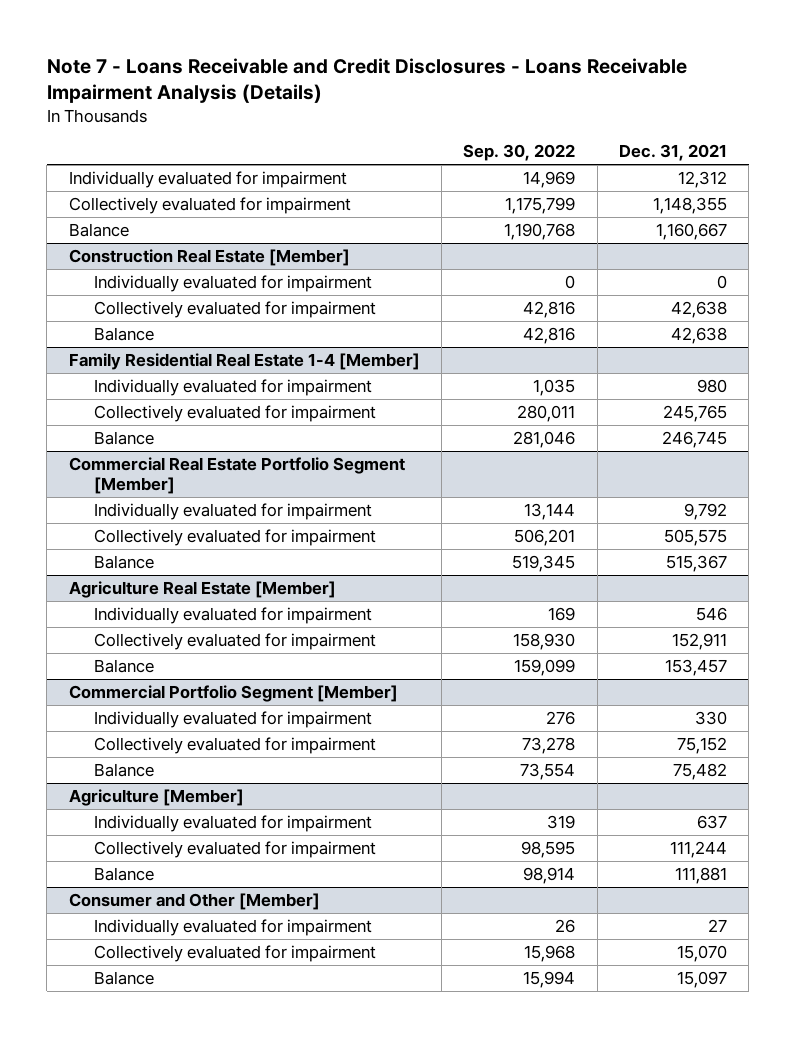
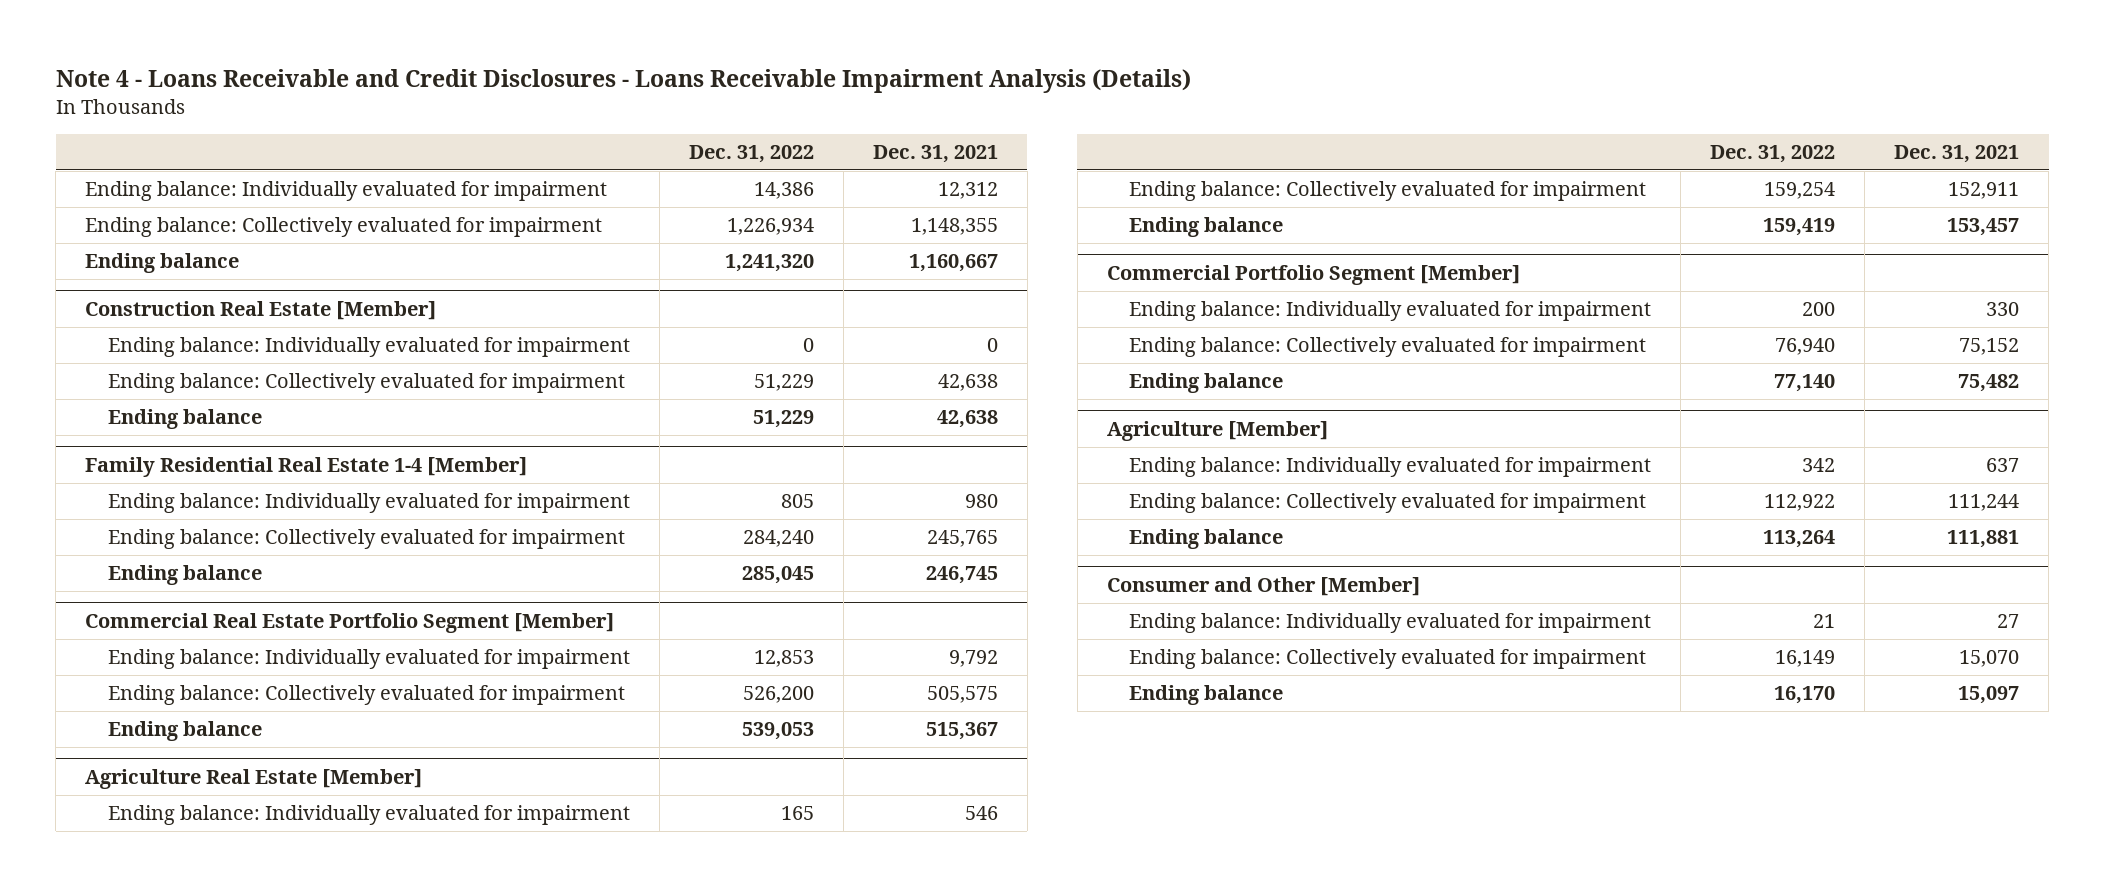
- Note 7 - Loans Receivable and Credit Disclosures - Loans Receivable Impairment Analysis (Details)
+ Note 4 - Loans Receivable and Credit Disclosures - Loans Receivable Impairment Analysis (Details)
- | Sep. 30, 2022 | Dec. 31, 2021
+ | Dec. 31, 2022 | Dec. 31, 2021
- Individually evaluated for impairment | 14,969 | 12,312
- Collectively evaluated for impairment | 1,175,799 | 1,148,355
- Balance | 1,190,768 | 1,160,667
+ Ending balance: Individually evaluated for impairment | 14,386 | 12,312
+ Ending balance: Collectively evaluated for impairment | 1,226,934 | 1,148,355
+ Ending balance | 1,241,320 | 1,160,667
@ Construction Real Estate [Member]
- Individually evaluated for impairment | 0 | 0
- Collectively evaluated for impairment | 42,816 | 42,638
- Balance | 42,816 | 42,638
+ Ending balance: Individually evaluated for impairment | 0 | 0
+ Ending balance: Collectively evaluated for impairment | 51,229 | 42,638
+ Ending balance | 51,229 | 42,638
@ Family Residential Real Estate 1-4 [Member]
- Individually evaluated for impairment | 1,035 | 980
- Collectively evaluated for impairment | 280,011 | 245,765
- Balance | 281,046 | 246,745
+ Ending balance: Individually evaluated for impairment | 805 | 980
+ Ending balance: Collectively evaluated for impairment | 284,240 | 245,765
+ Ending balance | 285,045 | 246,745
@ Commercial Real Estate Portfolio Segment [Member]
- Individually evaluated for impairment | 13,144 | 9,792
- Collectively evaluated for impairment | 506,201 | 505,575
- Balance | 519,345 | 515,367
+ Ending balance: Individually evaluated for impairment | 12,853 | 9,792
+ Ending balance: Collectively evaluated for impairment | 526,200 | 505,575
+ Ending balance | 539,053 | 515,367
@ Agriculture Real Estate [Member]
- Individually evaluated for impairment | 169 | 546
- Collectively evaluated for impairment | 158,930 | 152,911
- Balance | 159,099 | 153,457
+ Ending balance: Individually evaluated for impairment | 165 | 546
+ Ending balance: Collectively evaluated for impairment | 159,254 | 152,911
+ Ending balance | 159,419 | 153,457
@ Commercial Portfolio Segment [Member]
- Individually evaluated for impairment | 276 | 330
- Collectively evaluated for impairment | 73,278 | 75,152
- Balance | 73,554 | 75,482
+ Ending balance: Individually evaluated for impairment | 200 | 330
+ Ending balance: Collectively evaluated for impairment | 76,940 | 75,152
+ Ending balance | 77,140 | 75,482
@ Agriculture [Member]
- Individually evaluated for impairment | 319 | 637
- Collectively evaluated for impairment | 98,595 | 111,244
- Balance | 98,914 | 111,881
+ Ending balance: Individually evaluated for impairment | 342 | 637
+ Ending balance: Collectively evaluated for impairment | 112,922 | 111,244
+ Ending balance | 113,264 | 111,881
@ Consumer and Other [Member]
- Individually evaluated for impairment | 26 | 27
- Collectively evaluated for impairment | 15,968 | 15,070
- Balance | 15,994 | 15,097
+ Ending balance: Individually evaluated for impairment | 21 | 27
+ Ending balance: Collectively evaluated for impairment | 16,149 | 15,070
+ Ending balance | 16,170 | 15,097

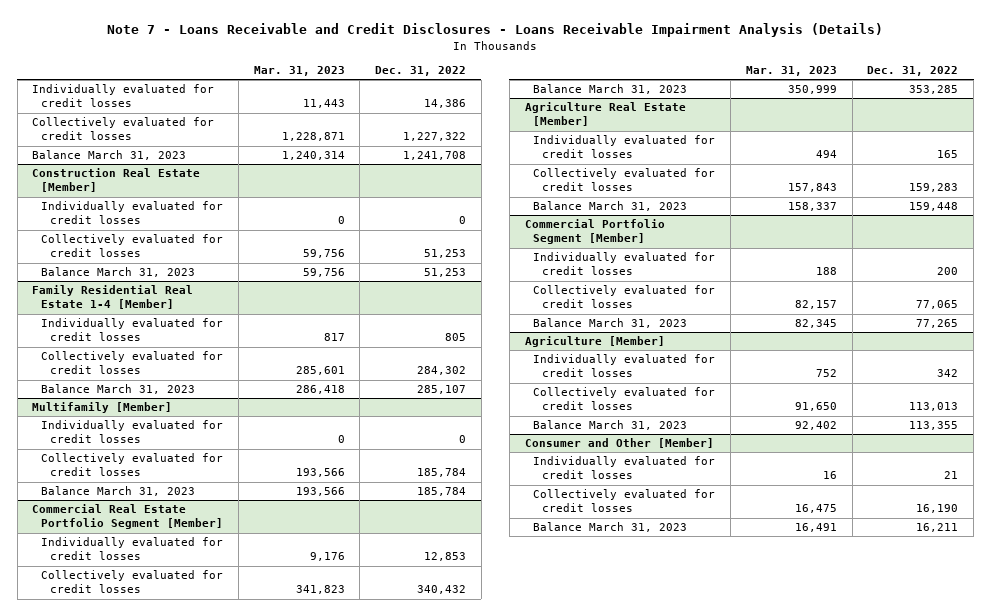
- Note 4 - Loans Receivable and Credit Disclosures - Loans Receivable Impairment Analysis (Details)
+ Note 7 - Loans Receivable and Credit Disclosures - Loans Receivable Impairment Analysis (Details)
- | Dec. 31, 2022 | Dec. 31, 2021
+ | Mar. 31, 2023 | Dec. 31, 2022
- Ending balance: Individually evaluated for impairment | 14,386 | 12,312
- Ending balance: Collectively evaluated for impairment | 1,226,934 | 1,148,355
- Ending balance | 1,241,320 | 1,160,667
+ Individually evaluated for credit losses | 11,443 | 14,386
+ Collectively evaluated for credit losses | 1,228,871 | 1,227,322
+ Balance March 31, 2023 | 1,240,314 | 1,241,708
@ Construction Real Estate [Member]
- Ending balance: Individually evaluated for impairment | 0 | 0
- Ending balance: Collectively evaluated for impairment | 51,229 | 42,638
- Ending balance | 51,229 | 42,638
+ Individually evaluated for credit losses | 0 | 0
+ Collectively evaluated for credit losses | 59,756 | 51,253
+ Balance March 31, 2023 | 59,756 | 51,253
@ Family Residential Real Estate 1-4 [Member]
- Ending balance: Individually evaluated for impairment | 805 | 980
- Ending balance: Collectively evaluated for impairment | 284,240 | 245,765
- Ending balance | 285,045 | 246,745
+ Individually evaluated for credit losses | 817 | 805
+ Collectively evaluated for credit losses | 285,601 | 284,302
+ Balance March 31, 2023 | 286,418 | 285,107
+ Multifamily [Member]
+ Individually evaluated for credit losses | 0 | 0
+ Collectively evaluated for credit losses | 193,566 | 185,784
+ Balance March 31, 2023 | 193,566 | 185,784
@ Commercial Real Estate Portfolio Segment [Member]
- Ending balance: Individually evaluated for impairment | 12,853 | 9,792
- Ending balance: Collectively evaluated for impairment | 526,200 | 505,575
- Ending balance | 539,053 | 515,367
+ Individually evaluated for credit losses | 9,176 | 12,853
+ Collectively evaluated for credit losses | 341,823 | 340,432
+ Balance March 31, 2023 | 350,999 | 353,285
@ Agriculture Real Estate [Member]
- Ending balance: Individually evaluated for impairment | 165 | 546
- Ending balance: Collectively evaluated for impairment | 159,254 | 152,911
- Ending balance | 159,419 | 153,457
+ Individually evaluated for credit losses | 494 | 165
+ Collectively evaluated for credit losses | 157,843 | 159,283
+ Balance March 31, 2023 | 158,337 | 159,448
@ Commercial Portfolio Segment [Member]
- Ending balance: Individually evaluated for impairment | 200 | 330
- Ending balance: Collectively evaluated for impairment | 76,940 | 75,152
- Ending balance | 77,140 | 75,482
+ Individually evaluated for credit losses | 188 | 200
+ Collectively evaluated for credit losses | 82,157 | 77,065
+ Balance March 31, 2023 | 82,345 | 77,265
@ Agriculture [Member]
- Ending balance: Individually evaluated for impairment | 342 | 637
- Ending balance: Collectively evaluated for impairment | 112,922 | 111,244
- Ending balance | 113,264 | 111,881
+ Individually evaluated for credit losses | 752 | 342
+ Collectively evaluated for credit losses | 91,650 | 113,013
+ Balance March 31, 2023 | 92,402 | 113,355
@ Consumer and Other [Member]
- Ending balance: Individually evaluated for impairment | 21 | 27
- Ending balance: Collectively evaluated for impairment | 16,149 | 15,070
- Ending balance | 16,170 | 15,097
+ Individually evaluated for credit losses | 16 | 21
+ Collectively evaluated for credit losses | 16,475 | 16,190
+ Balance March 31, 2023 | 16,491 | 16,211

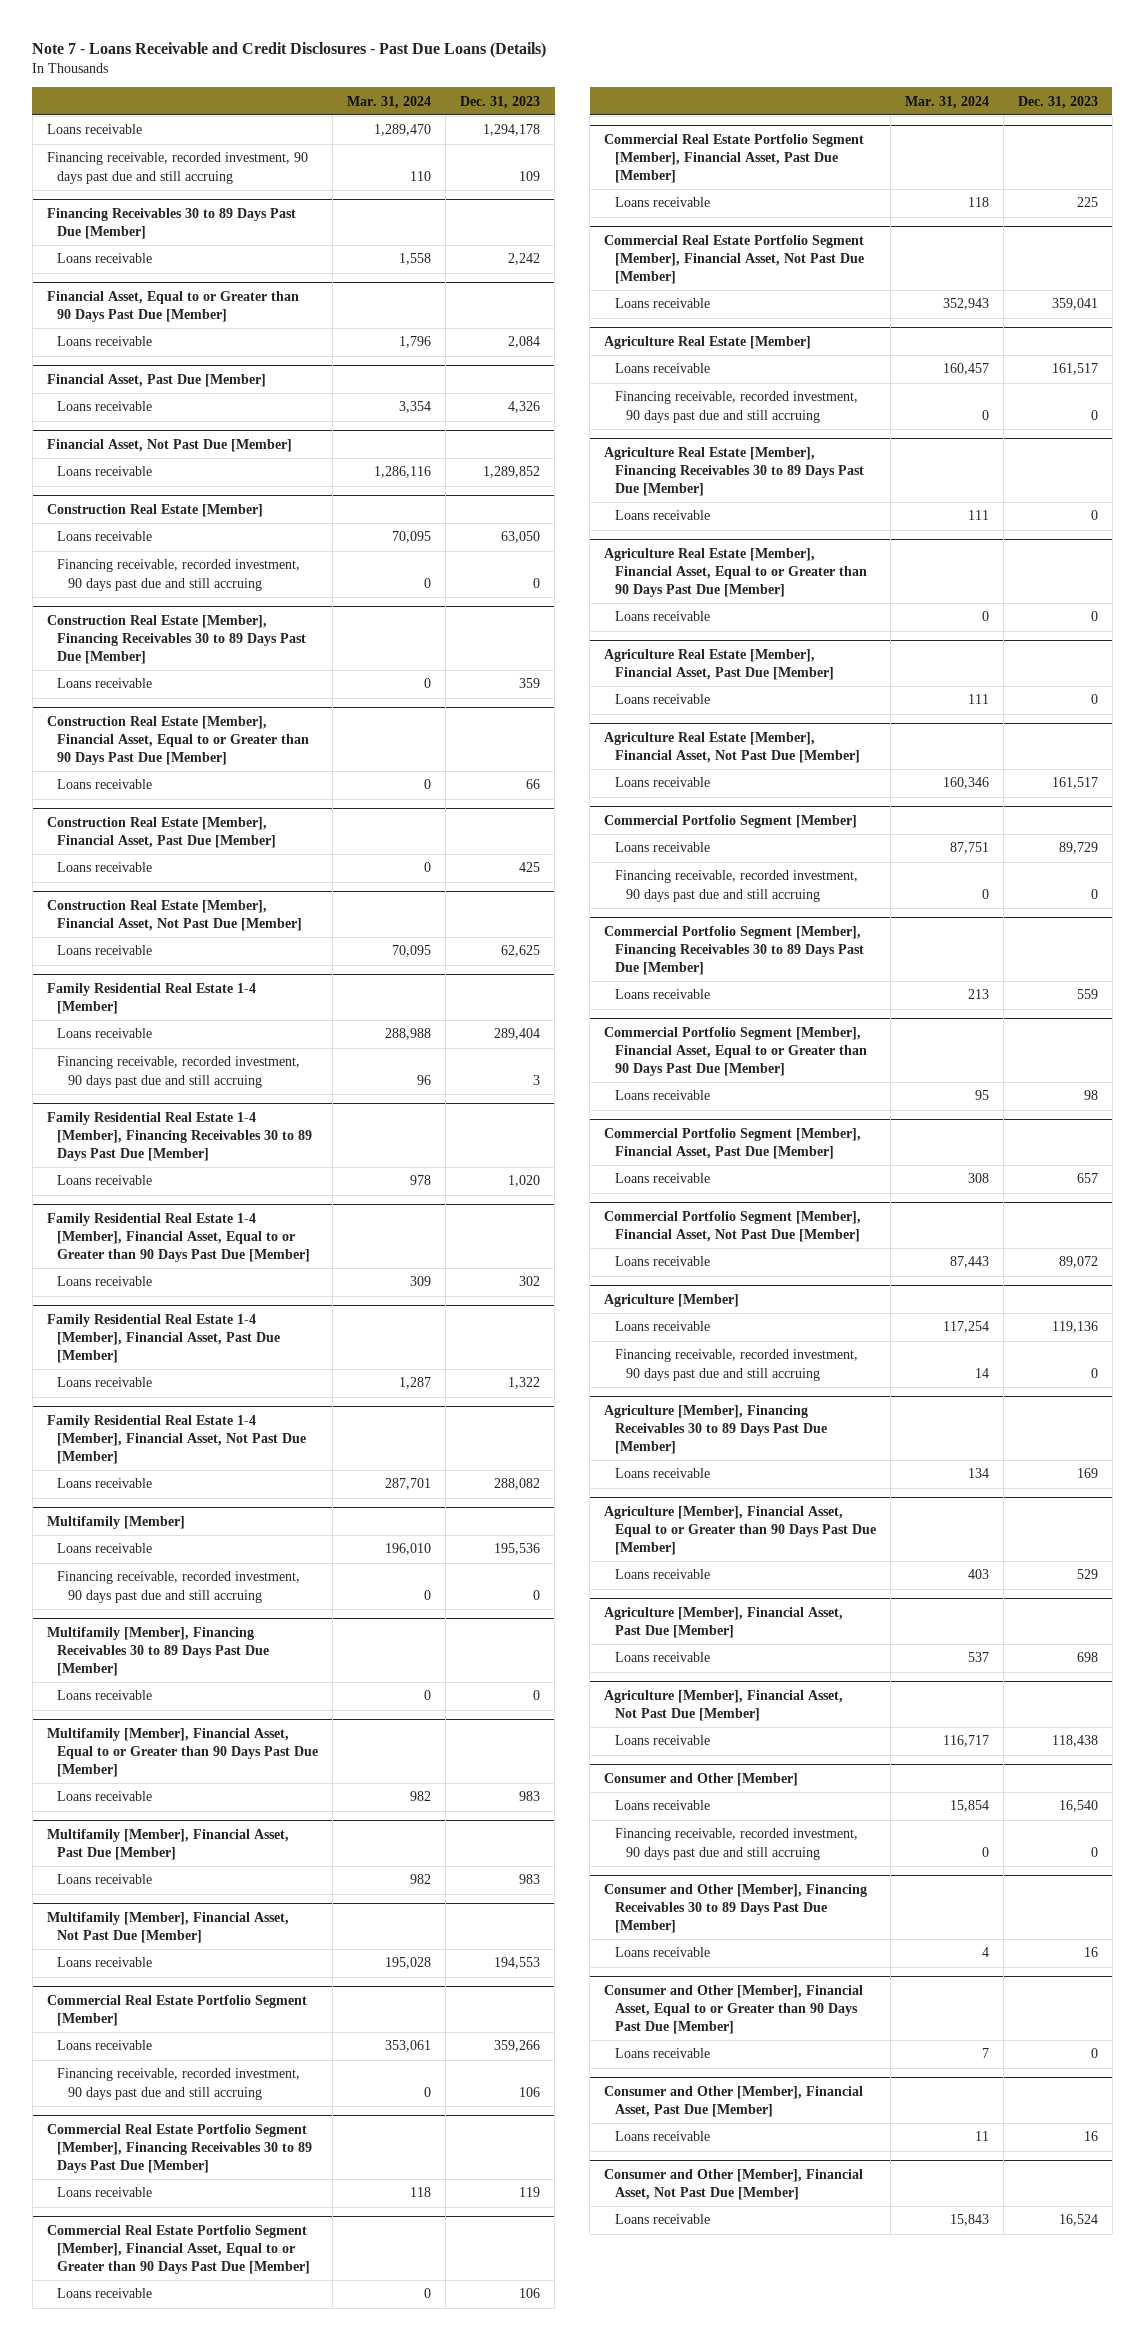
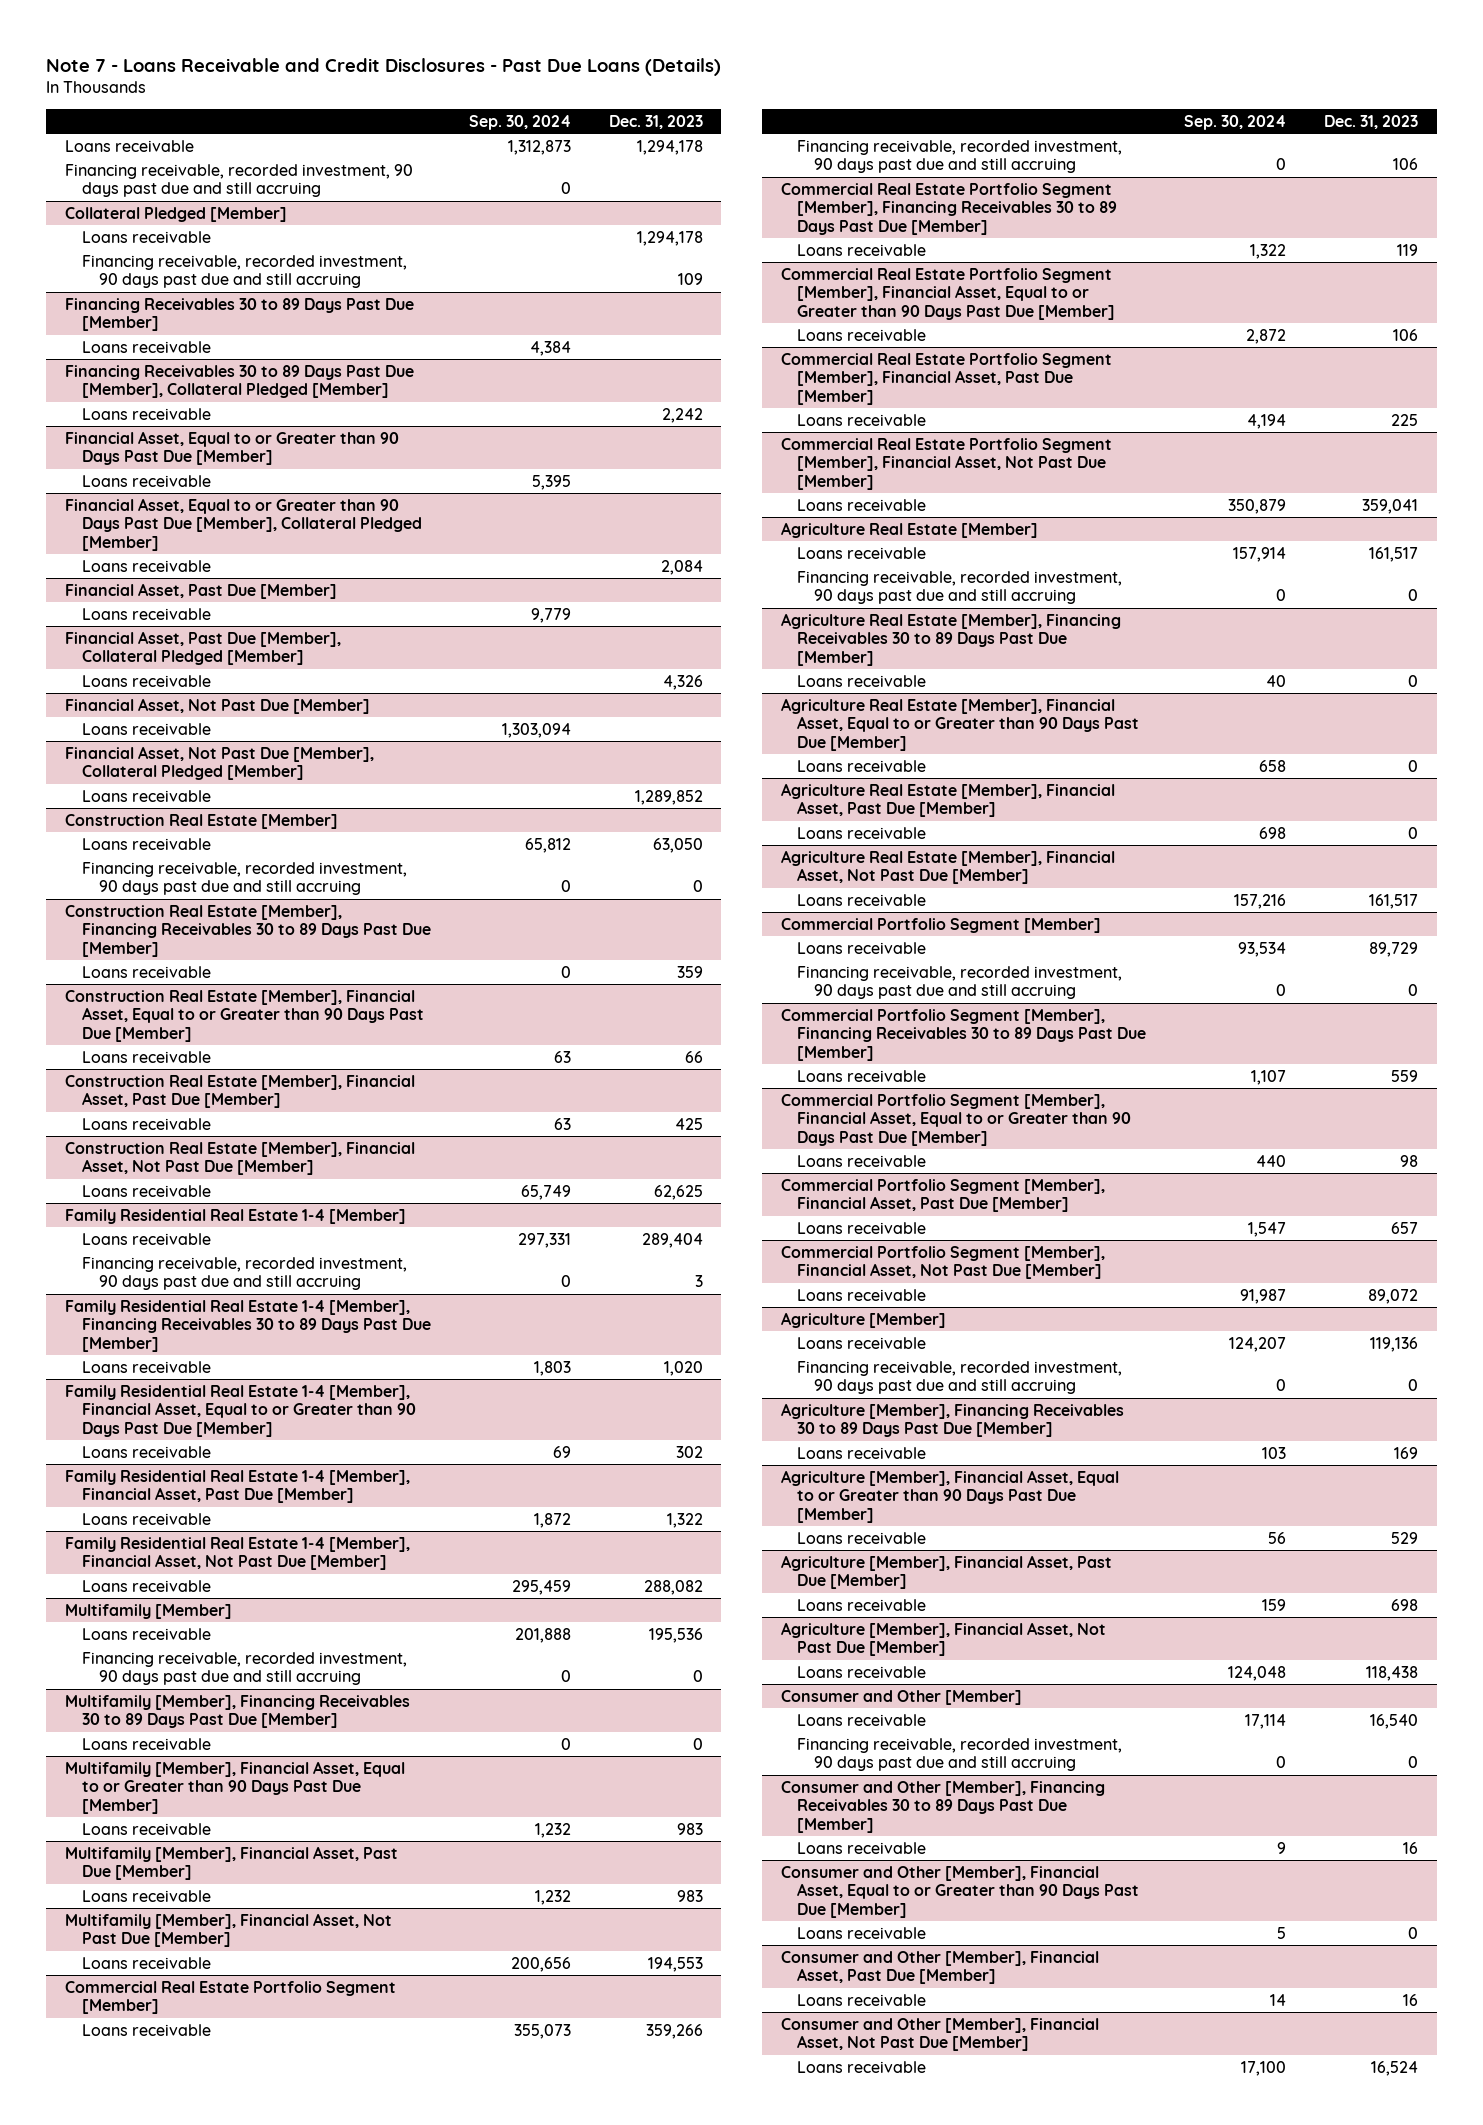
- | Mar. 31, 2024 | Dec. 31, 2023
+ | Sep. 30, 2024 | Dec. 31, 2023
+ Financing receivable, recorded investment, 90 days past due and still accruing | 0 |
+ Collateral Pledged [Member]
+ Loans receivable | | 1,294,178
@ Financing Receivables 30 to 89 Days Past Due [Member]
+ Loans receivable | 4,384 |
+ Financing Receivables 30 to 89 Days Past Due [Member], Collateral Pledged [Member]
@ Financial Asset, Equal to or Greater than 90 Days Past Due [Member]
+ Loans receivable | 5,395 |
+ Financial Asset, Equal to or Greater than 90 Days Past Due [Member], Collateral Pledged [Member]
@ Financial Asset, Past Due [Member]
+ Loans receivable | 9,779 |
+ Financial Asset, Past Due [Member], Collateral Pledged [Member]
@ Financial Asset, Not Past Due [Member]
+ Loans receivable | 1,303,094 |
+ Financial Asset, Not Past Due [Member], Collateral Pledged [Member]

